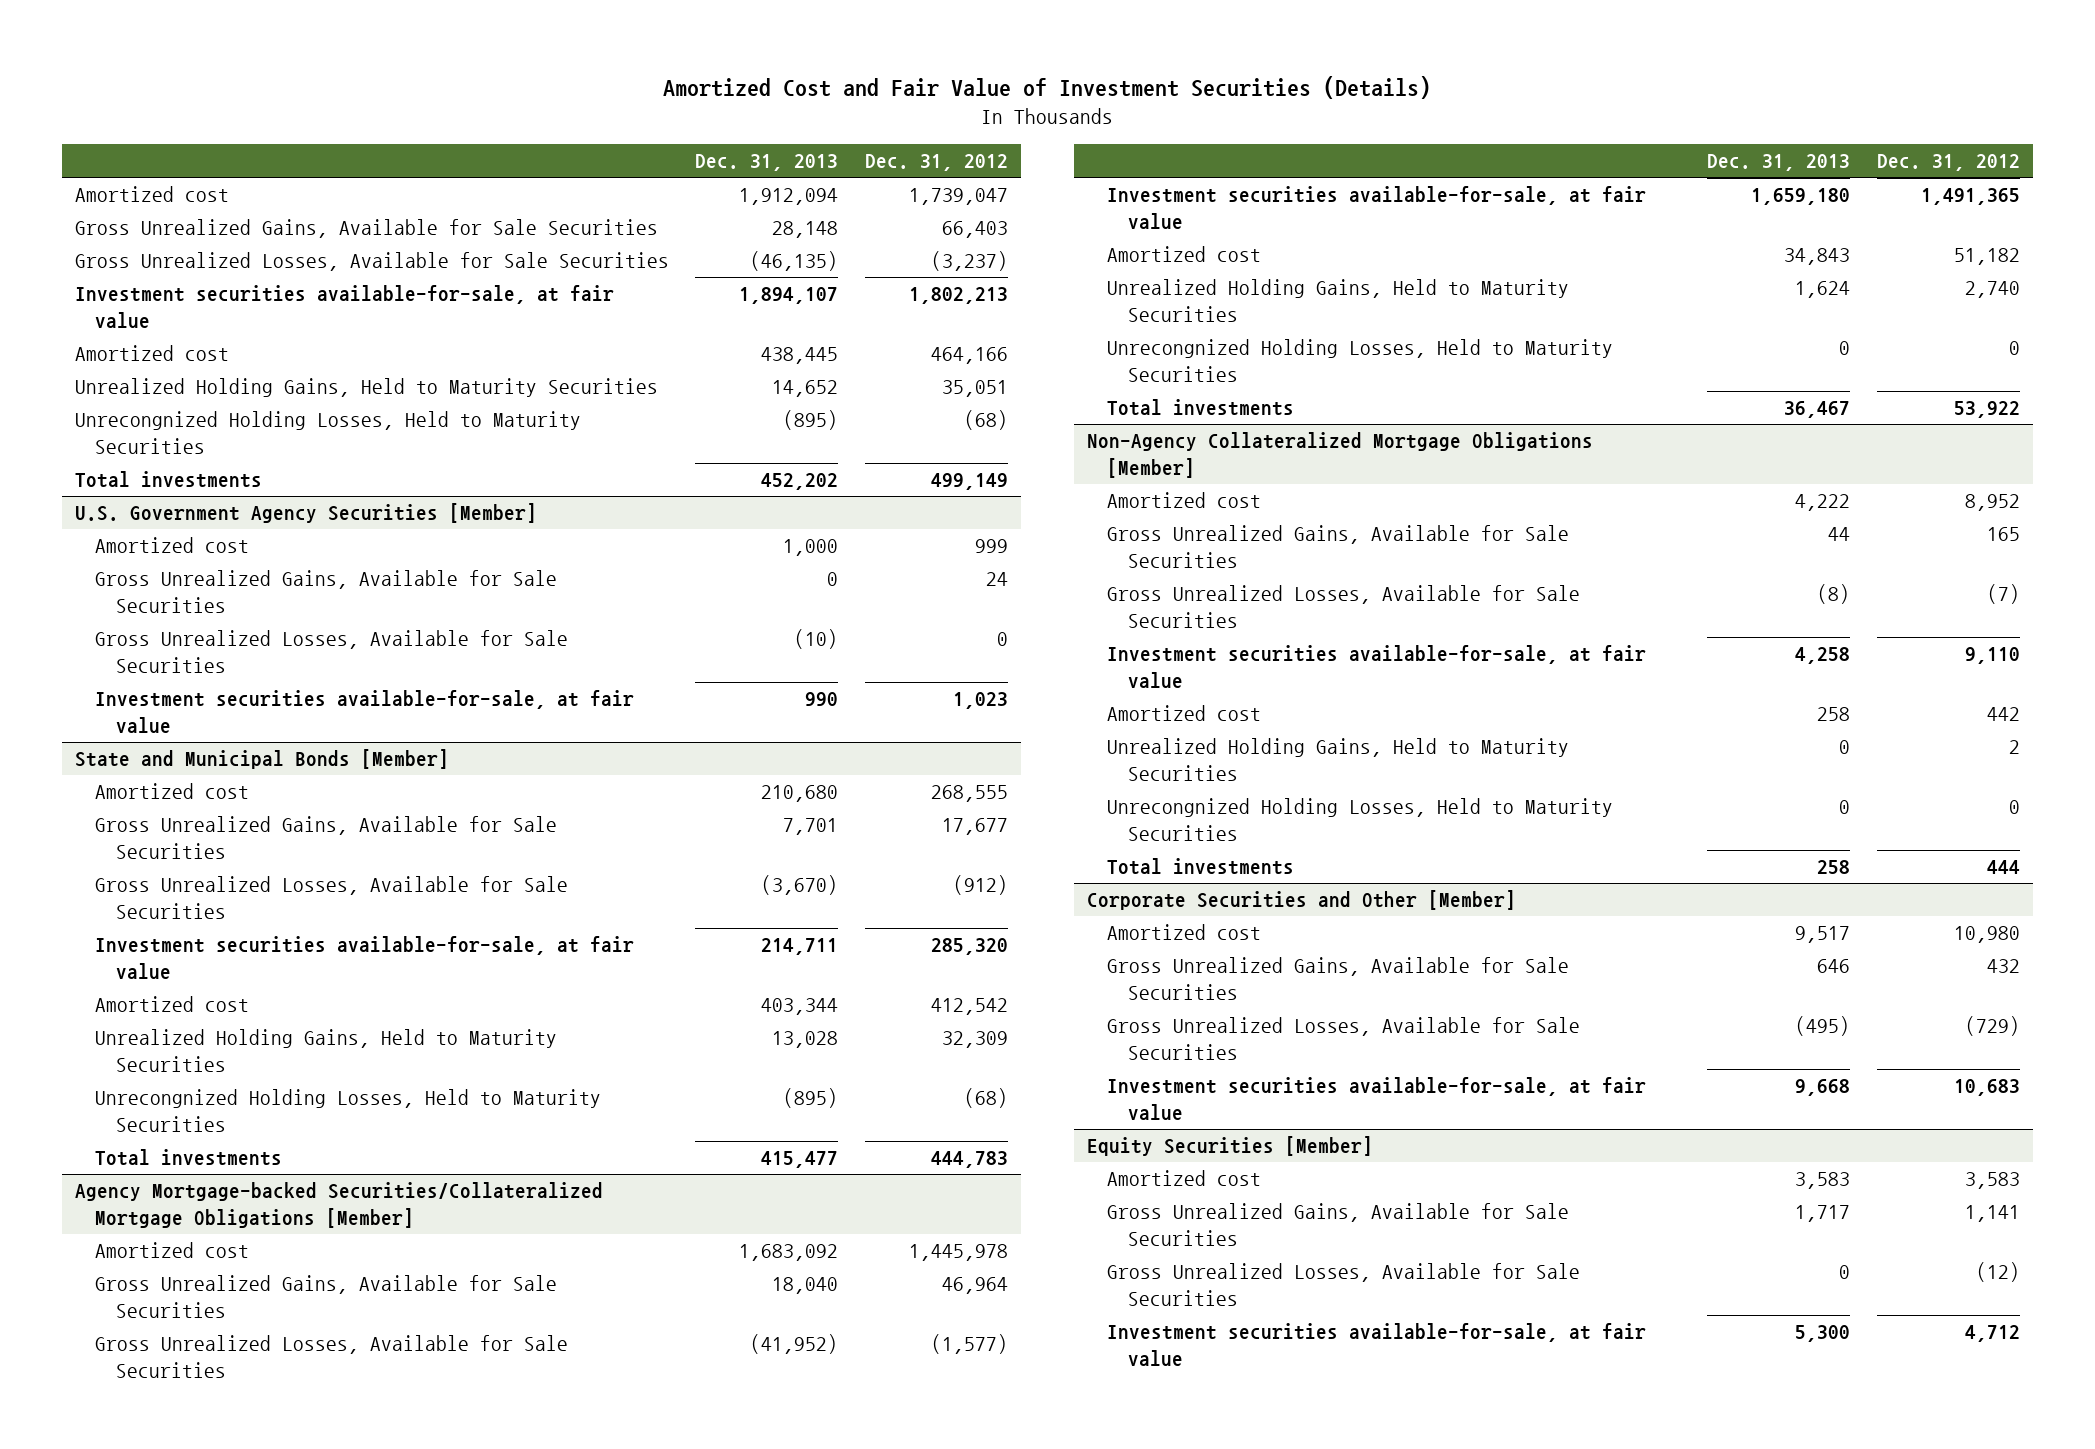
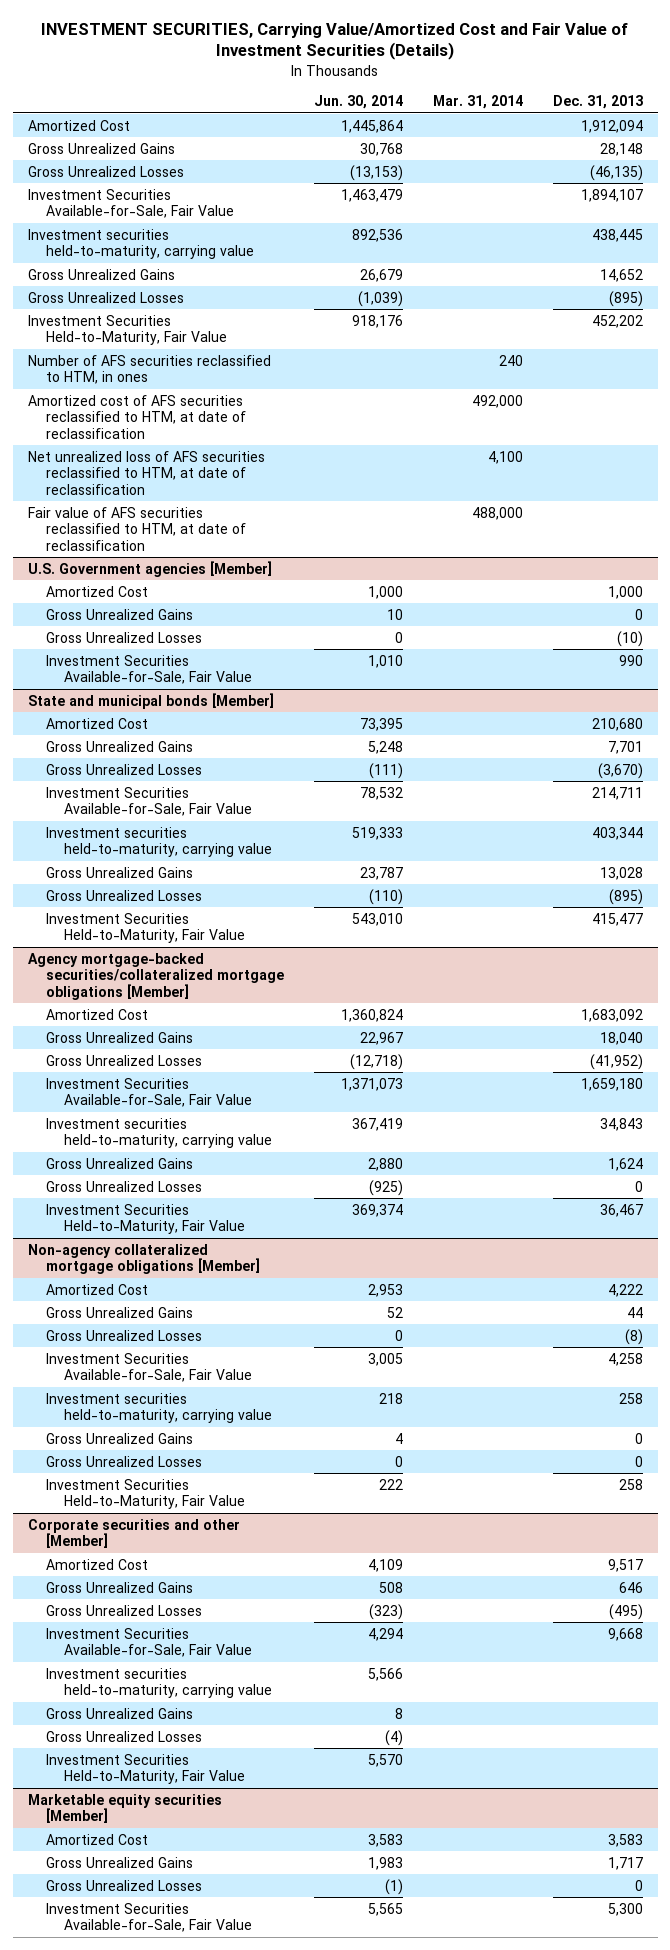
- Amortized Cost and Fair Value of Investment Securities (Details)
+ INVESTMENT SECURITIES, Carrying Value/Amortized Cost and Fair Value of Investment Securities (Details)
- | Dec. 31, 2013 | Dec. 31, 2012
+ | Jun. 30, 2014 | Mar. 31, 2014 | Dec. 31, 2013
- Amortized cost | 1,912,094 | 1,739,047
- Gross Unrealized Gains, Available for Sale Securities | 28,148 | 66,403
- Gross Unrealized Losses, Available for Sale Securities | (46,135) | (3,237)
- Investment securities available-for-sale, at fair value | 1,894,107 | 1,802,213
- Amortized cost | 438,445 | 464,166
- Unrealized Holding Gains, Held to Maturity Securities | 14,652 | 35,051
- Unrecongnized Holding Losses, Held to Maturity Securities | (895) | (68)
- Total investments | 452,202 | 499,149
- U.S. Government Agency Securities [Member]
- Amortized cost | 1,000 | 999
- Gross Unrealized Gains, Available for Sale Securities | 0 | 24
- Gross Unrealized Losses, Available for Sale Securities | (10) | 0
- Investment securities available-for-sale, at fair value | 990 | 1,023
- State and Municipal Bonds [Member]
- Amortized cost | 210,680 | 268,555
- Gross Unrealized Gains, Available for Sale Securities | 7,701 | 17,677
- Gross Unrealized Losses, Available for Sale Securities | (3,670) | (912)
- Investment securities available-for-sale, at fair value | 214,711 | 285,320
- Amortized cost | 403,344 | 412,542
- Unrealized Holding Gains, Held to Maturity Securities | 13,028 | 32,309
- Unrecongnized Holding Losses, Held to Maturity Securities | (895) | (68)
- Total investments | 415,477 | 444,783
- Agency Mortgage-backed Securities/Collateralized Mortgage Obligations [Member]
- Amortized cost | 1,683,092 | 1,445,978
- Gross Unrealized Gains, Available for Sale Securities | 18,040 | 46,964
- Gross Unrealized Losses, Available for Sale Securities | (41,952) | (1,577)
- Investment securities available-for-sale, at fair value | 1,659,180 | 1,491,365
- Amortized cost | 34,843 | 51,182
- Unrealized Holding Gains, Held to Maturity Securities | 1,624 | 2,740
- Unrecongnized Holding Losses, Held to Maturity Securities | 0 | 0
- Total investments | 36,467 | 53,922
- Non-Agency Collateralized Mortgage Obligations [Member]
- Amortized cost | 4,222 | 8,952
- Gross Unrealized Gains, Available for Sale Securities | 44 | 165
- Gross Unrealized Losses, Available for Sale Securities | (8) | (7)
- Investment securities available-for-sale, at fair value | 4,258 | 9,110
- Amortized cost | 258 | 442
- Unrealized Holding Gains, Held to Maturity Securities | 0 | 2
- Unrecongnized Holding Losses, Held to Maturity Securities | 0 | 0
- Total investments | 258 | 444
- Corporate Securities and Other [Member]
- Amortized cost | 9,517 | 10,980
- Gross Unrealized Gains, Available for Sale Securities | 646 | 432
- Gross Unrealized Losses, Available for Sale Securities | (495) | (729)
- Investment securities available-for-sale, at fair value | 9,668 | 10,683
- Equity Securities [Member]
- Amortized cost | 3,583 | 3,583
- Gross Unrealized Gains, Available for Sale Securities | 1,717 | 1,141
- Gross Unrealized Losses, Available for Sale Securities | 0 | (12)
- Investment securities available-for-sale, at fair value | 5,300 | 4,712
+ Amortized Cost | 1,445,864 | | 1,912,094
+ Gross Unrealized Gains | 30,768 | | 28,148
+ Gross Unrealized Losses | (13,153) | | (46,135)
+ Investment Securities Available-for-Sale, Fair Value | 1,463,479 | | 1,894,107
+ Investment securities held-to-maturity, carrying value | 892,536 | | 438,445
+ Gross Unrealized Gains | 26,679 | | 14,652
+ Gross Unrealized Losses | (1,039) | | (895)
+ Investment Securities Held-to-Maturity, Fair Value | 918,176 | | 452,202
+ Number of AFS securities reclassified to HTM, in ones | | 240 |
+ Amortized cost of AFS securities reclassified to HTM, at date of reclassification | | 492,000 |
+ Net unrealized loss of AFS securities reclassified to HTM, at date of reclassification | | 4,100 |
+ Fair value of AFS securities reclassified to HTM, at date of reclassification | | 488,000 |
+ U.S. Government agencies [Member]
+ Amortized Cost | 1,000 | | 1,000
+ Gross Unrealized Gains | 10 | | 0
+ Gross Unrealized Losses | 0 | | (10)
+ Investment Securities Available-for-Sale, Fair Value | 1,010 | | 990
+ State and municipal bonds [Member]
+ Amortized Cost | 73,395 | | 210,680
+ Gross Unrealized Gains | 5,248 | | 7,701
+ Gross Unrealized Losses | (111) | | (3,670)
+ Investment Securities Available-for-Sale, Fair Value | 78,532 | | 214,711
+ Investment securities held-to-maturity, carrying value | 519,333 | | 403,344
+ Gross Unrealized Gains | 23,787 | | 13,028
+ Gross Unrealized Losses | (110) | | (895)
+ Investment Securities Held-to-Maturity, Fair Value | 543,010 | | 415,477
+ Agency mortgage-backed securities/collateralized mortgage obligations [Member]
+ Amortized Cost | 1,360,824 | | 1,683,092
+ Gross Unrealized Gains | 22,967 | | 18,040
+ Gross Unrealized Losses | (12,718) | | (41,952)
+ Investment Securities Available-for-Sale, Fair Value | 1,371,073 | | 1,659,180
+ Investment securities held-to-maturity, carrying value | 367,419 | | 34,843
+ Gross Unrealized Gains | 2,880 | | 1,624
+ Gross Unrealized Losses | (925) | | 0
+ Investment Securities Held-to-Maturity, Fair Value | 369,374 | | 36,467
+ Non-agency collateralized mortgage obligations [Member]
+ Amortized Cost | 2,953 | | 4,222
+ Gross Unrealized Gains | 52 | | 44
+ Gross Unrealized Losses | 0 | | (8)
+ Investment Securities Available-for-Sale, Fair Value | 3,005 | | 4,258
+ Investment securities held-to-maturity, carrying value | 218 | | 258
+ Gross Unrealized Gains | 4 | | 0
+ Gross Unrealized Losses | 0 | | 0
+ Investment Securities Held-to-Maturity, Fair Value | 222 | | 258
+ Corporate securities and other [Member]
+ Amortized Cost | 4,109 | | 9,517
+ Gross Unrealized Gains | 508 | | 646
+ Gross Unrealized Losses | (323) | | (495)
+ Investment Securities Available-for-Sale, Fair Value | 4,294 | | 9,668
+ Investment securities held-to-maturity, carrying value | 5,566 | |
+ Gross Unrealized Gains | 8 | |
+ Gross Unrealized Losses | (4) | |
+ Investment Securities Held-to-Maturity, Fair Value | 5,570 | |
+ Marketable equity securities [Member]
+ Amortized Cost | 3,583 | | 3,583
+ Gross Unrealized Gains | 1,983 | | 1,717
+ Gross Unrealized Losses | (1) | | 0
+ Investment Securities Available-for-Sale, Fair Value | 5,565 | | 5,300

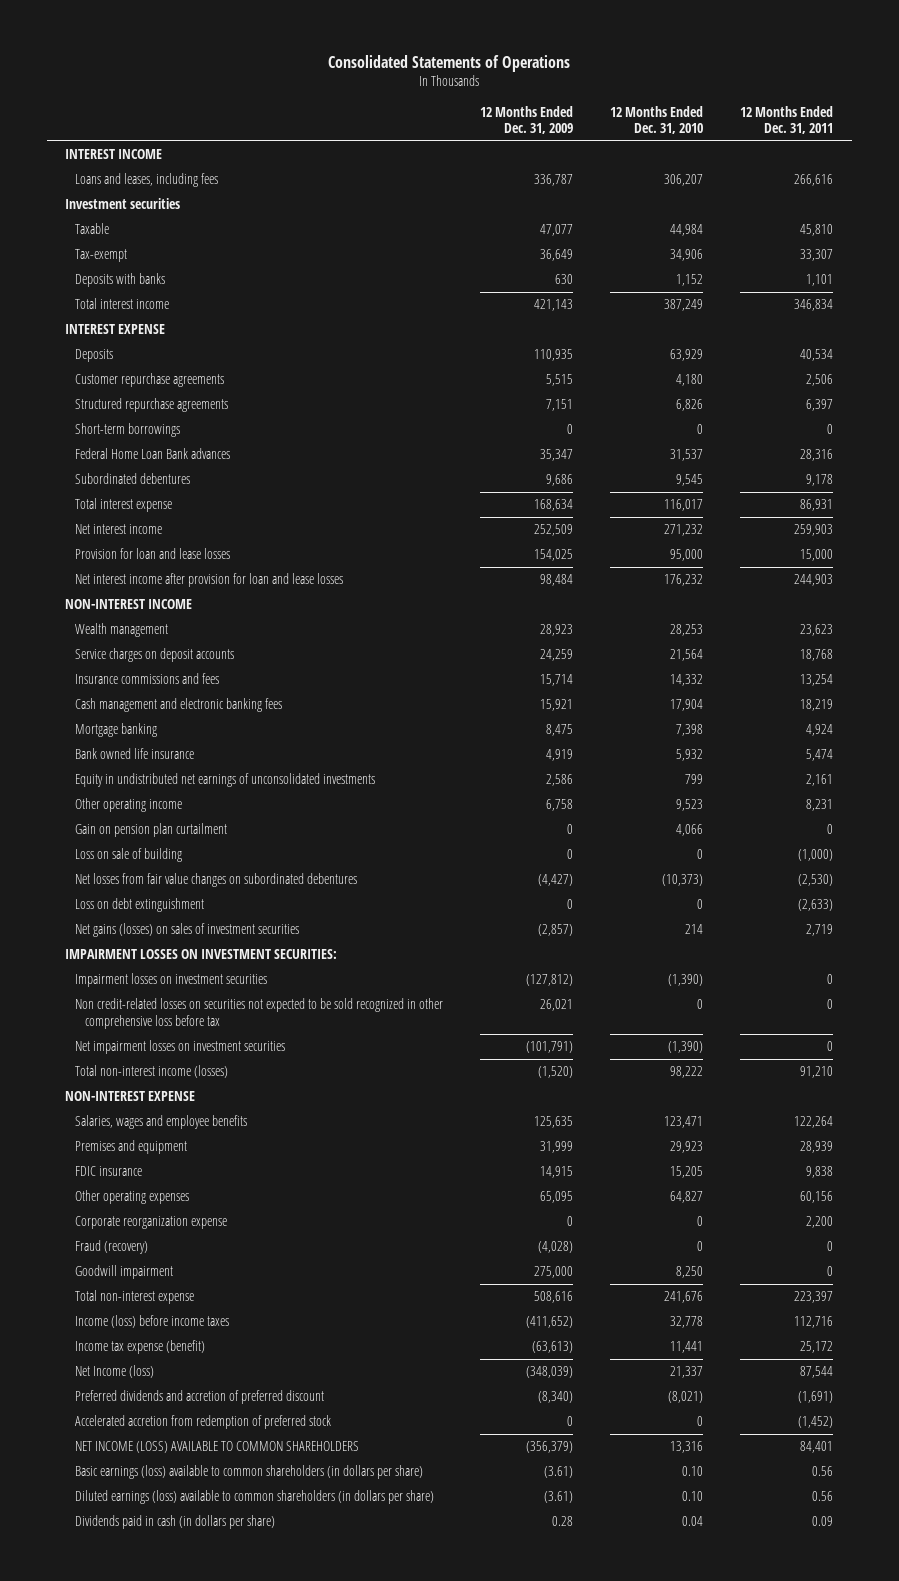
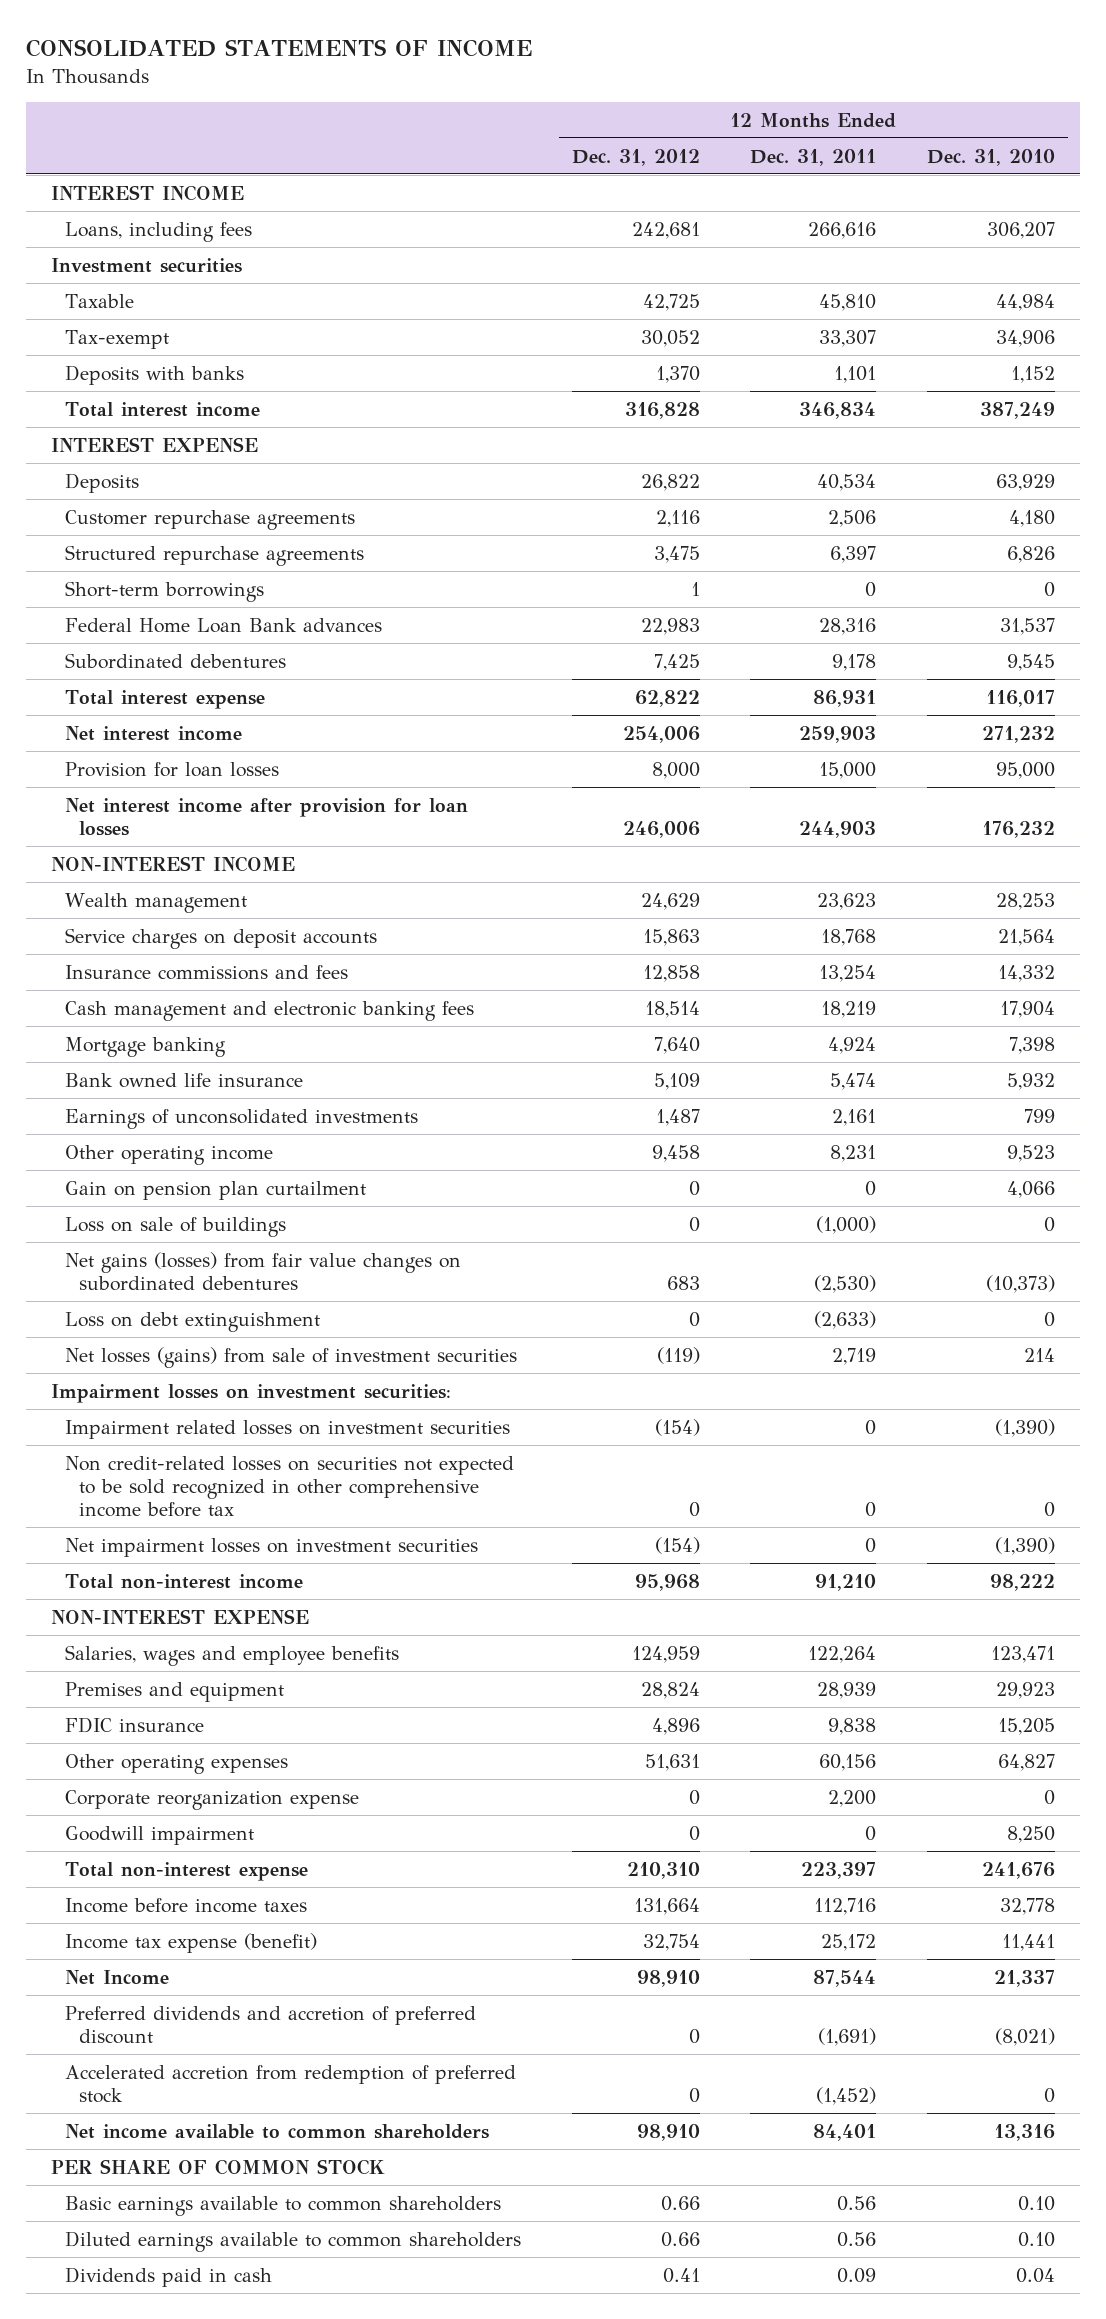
- Consolidated Statements of Operations
+ CONSOLIDATED STATEMENTS OF INCOME
- | 12 Months Ended Dec. 31, 2009 | 12 Months Ended Dec. 31, 2010 | 12 Months Ended Dec. 31, 2011
+ | 12 Months Ended Dec. 31, 2012 | 12 Months Ended Dec. 31, 2011 | 12 Months Ended Dec. 31, 2010
- Loans and leases, including fees | 336,787 | 306,207 | 266,616
+ Loans, including fees | 242,681 | 266,616 | 306,207
- Provision for loan and lease losses | 154,025 | 95,000 | 15,000
- Net interest income after provision for loan and lease losses | 98,484 | 176,232 | 244,903
+ Provision for loan losses | 8,000 | 15,000 | 95,000
+ Net interest income after provision for loan losses | 246,006 | 244,903 | 176,232
- Equity in undistributed net earnings of unconsolidated investments | 2,586 | 799 | 2,161
+ Earnings of unconsolidated investments | 1,487 | 2,161 | 799
- Loss on sale of building | 0 | 0 | (1,000)
- Net losses from fair value changes on subordinated debentures | (4,427) | (10,373) | (2,530)
+ Loss on sale of buildings | 0 | (1,000) | 0
+ Net gains (losses) from fair value changes on subordinated debentures | 683 | (2,530) | (10,373)
- Net gains (losses) on sales of investment securities | (2,857) | 214 | 2,719
- IMPAIRMENT LOSSES ON INVESTMENT SECURITIES:
- Impairment losses on investment securities | (127,812) | (1,390) | 0
- Non credit-related losses on securities not expected to be sold recognized in other comprehensive loss before tax | 26,021 | 0 | 0
+ Net losses (gains) from sale of investment securities | (119) | 2,719 | 214
+ Impairment losses on investment securities:
+ Impairment related losses on investment securities | (154) | 0 | (1,390)
+ Non credit-related losses on securities not expected to be sold recognized in other comprehensive income before tax | 0 | 0 | 0
- Total non-interest income (losses) | (1,520) | 98,222 | 91,210
+ Total non-interest income | 95,968 | 91,210 | 98,222
- Fraud (recovery) | (4,028) | 0 | 0
- Income (loss) before income taxes | (411,652) | 32,778 | 112,716
+ Income before income taxes | 131,664 | 112,716 | 32,778
- Net Income (loss) | (348,039) | 21,337 | 87,544
+ Net Income | 98,910 | 87,544 | 21,337
- NET INCOME (LOSS) AVAILABLE TO COMMON SHAREHOLDERS | (356,379) | 13,316 | 84,401
- Basic earnings (loss) available to common shareholders (in dollars per share) | (3.61) | 0.10 | 0.56
- Diluted earnings (loss) available to common shareholders (in dollars per share) | (3.61) | 0.10 | 0.56
- Dividends paid in cash (in dollars per share) | 0.28 | 0.04 | 0.09
+ Net income available to common shareholders | 98,910 | 84,401 | 13,316
+ PER SHARE OF COMMON STOCK
+ Basic earnings available to common shareholders | 0.66 | 0.56 | 0.10
+ Diluted earnings available to common shareholders | 0.66 | 0.56 | 0.10
+ Dividends paid in cash | 0.41 | 0.09 | 0.04

